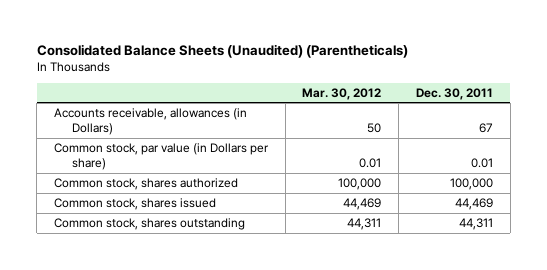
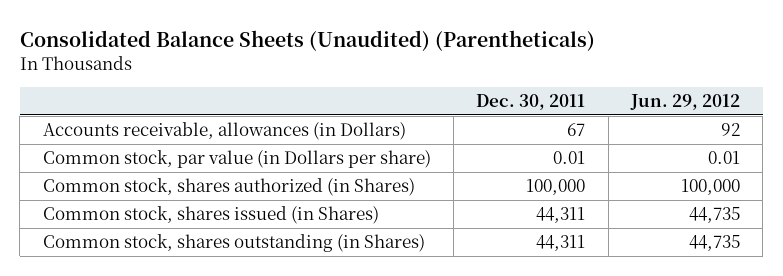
- | Mar. 30, 2012 | Dec. 30, 2011
+ | Dec. 30, 2011 | Jun. 29, 2012
- Common stock, shares authorized | 100,000 | 100,000
- Common stock, shares issued | 44,469 | 44,469
- Common stock, shares outstanding | 44,311 | 44,311
+ Common stock, shares authorized (in Shares) | 100,000 | 100,000
+ Common stock, shares issued (in Shares) | 44,311 | 44,735
+ Common stock, shares outstanding (in Shares) | 44,311 | 44,735

